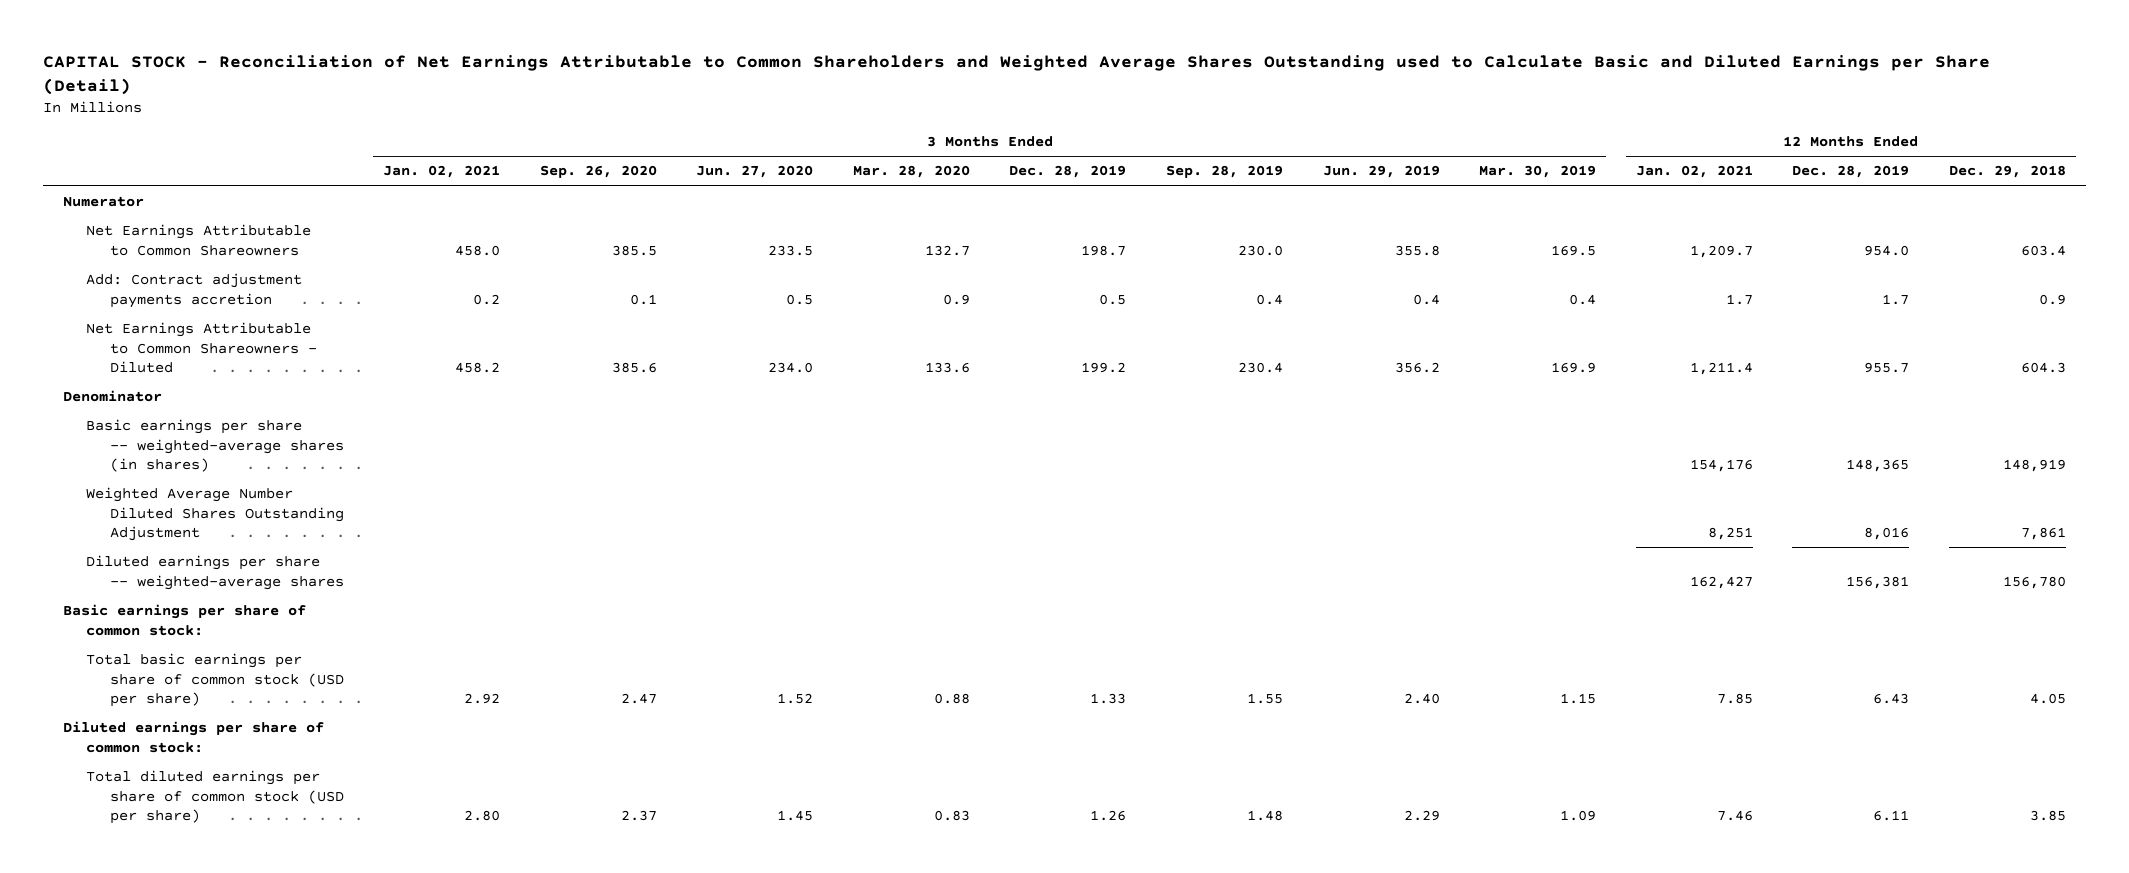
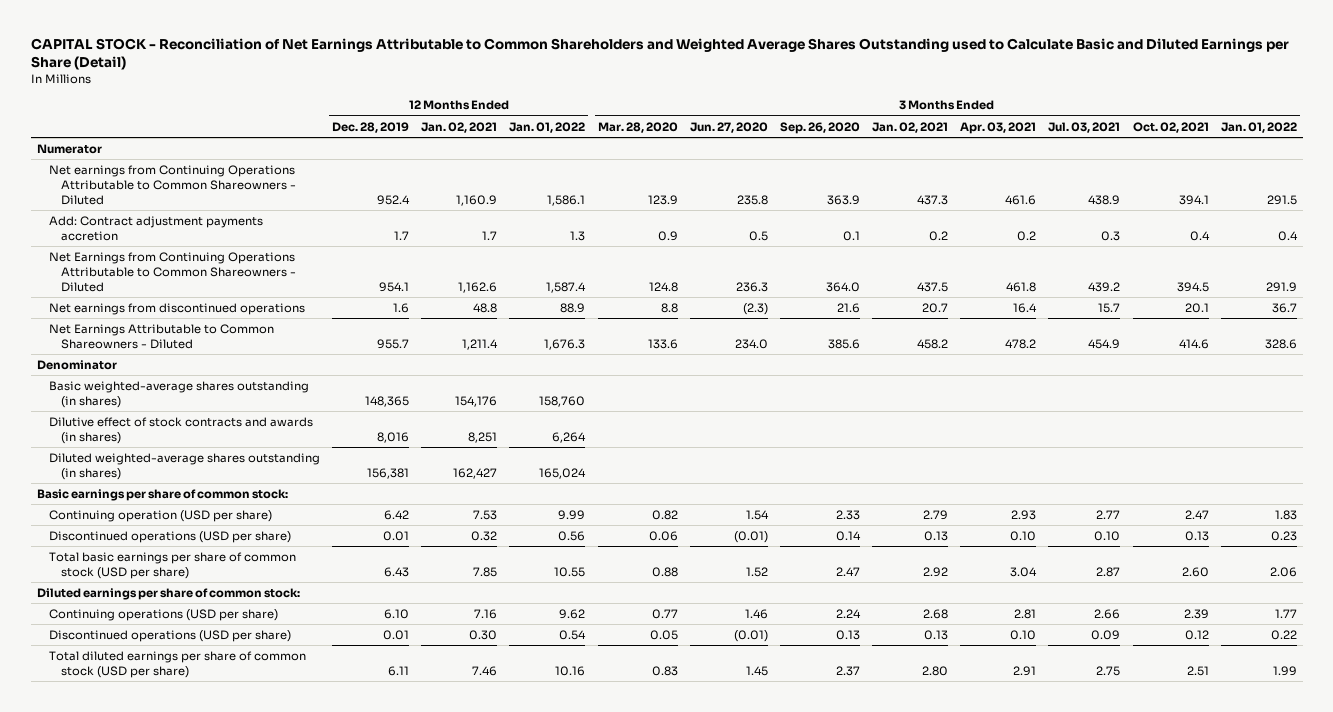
- | 3 Months Ended Jan. 02, 2021 | 3 Months Ended Sep. 26, 2020 | 3 Months Ended Jun. 27, 2020 | 3 Months Ended Mar. 28, 2020 | 3 Months Ended Dec. 28, 2019 | 3 Months Ended Sep. 28, 2019 | 3 Months Ended Jun. 29, 2019 | 3 Months Ended Mar. 30, 2019 | 12 Months Ended Jan. 02, 2021 | 12 Months Ended Dec. 28, 2019 | 12 Months Ended Dec. 29, 2018
+ | 12 Months Ended Dec. 28, 2019 | 12 Months Ended Jan. 02, 2021 | 12 Months Ended Jan. 01, 2022 | 3 Months Ended Mar. 28, 2020 | 3 Months Ended Jun. 27, 2020 | 3 Months Ended Sep. 26, 2020 | 3 Months Ended Jan. 02, 2021 | 3 Months Ended Apr. 03, 2021 | 3 Months Ended Jul. 03, 2021 | 3 Months Ended Oct. 02, 2021 | 3 Months Ended Jan. 01, 2022
- Net Earnings Attributable to Common Shareowners | 458.0 | 385.5 | 233.5 | 132.7 | 198.7 | 230.0 | 355.8 | 169.5 | 1,209.7 | 954.0 | 603.4
+ Net earnings from Continuing Operations Attributable to Common Shareowners - Diluted | 952.4 | 1,160.9 | 1,586.1 | 123.9 | 235.8 | 363.9 | 437.3 | 461.6 | 438.9 | 394.1 | 291.5
+ Net Earnings from Continuing Operations Attributable to Common Shareowners - Diluted | 954.1 | 1,162.6 | 1,587.4 | 124.8 | 236.3 | 364.0 | 437.5 | 461.8 | 439.2 | 394.5 | 291.9
+ Net earnings from discontinued operations | 1.6 | 48.8 | 88.9 | 8.8 | (2.3) | 21.6 | 20.7 | 16.4 | 15.7 | 20.1 | 36.7
- Basic earnings per share -- weighted-average shares (in shares) | | | | | | | | | 154,176 | 148,365 | 148,919
- Weighted Average Number Diluted Shares Outstanding Adjustment | | | | | | | | | 8,251 | 8,016 | 7,861
- Diluted earnings per share -- weighted-average shares | | | | | | | | | 162,427 | 156,381 | 156,780
+ Basic weighted-average shares outstanding (in shares) | 148,365 | 154,176 | 158,760 | | | | | | | |
+ Dilutive effect of stock contracts and awards (in shares) | 8,016 | 8,251 | 6,264 | | | | | | | |
+ Diluted weighted-average shares outstanding (in shares) | 156,381 | 162,427 | 165,024 | | | | | | | |
+ Continuing operation (USD per share) | 6.42 | 7.53 | 9.99 | 0.82 | 1.54 | 2.33 | 2.79 | 2.93 | 2.77 | 2.47 | 1.83
+ Discontinued operations (USD per share) | 0.01 | 0.32 | 0.56 | 0.06 | (0.01) | 0.14 | 0.13 | 0.10 | 0.10 | 0.13 | 0.23
+ Continuing operations (USD per share) | 6.10 | 7.16 | 9.62 | 0.77 | 1.46 | 2.24 | 2.68 | 2.81 | 2.66 | 2.39 | 1.77
+ Discontinued operations (USD per share) | 0.01 | 0.30 | 0.54 | 0.05 | (0.01) | 0.13 | 0.13 | 0.10 | 0.09 | 0.12 | 0.22

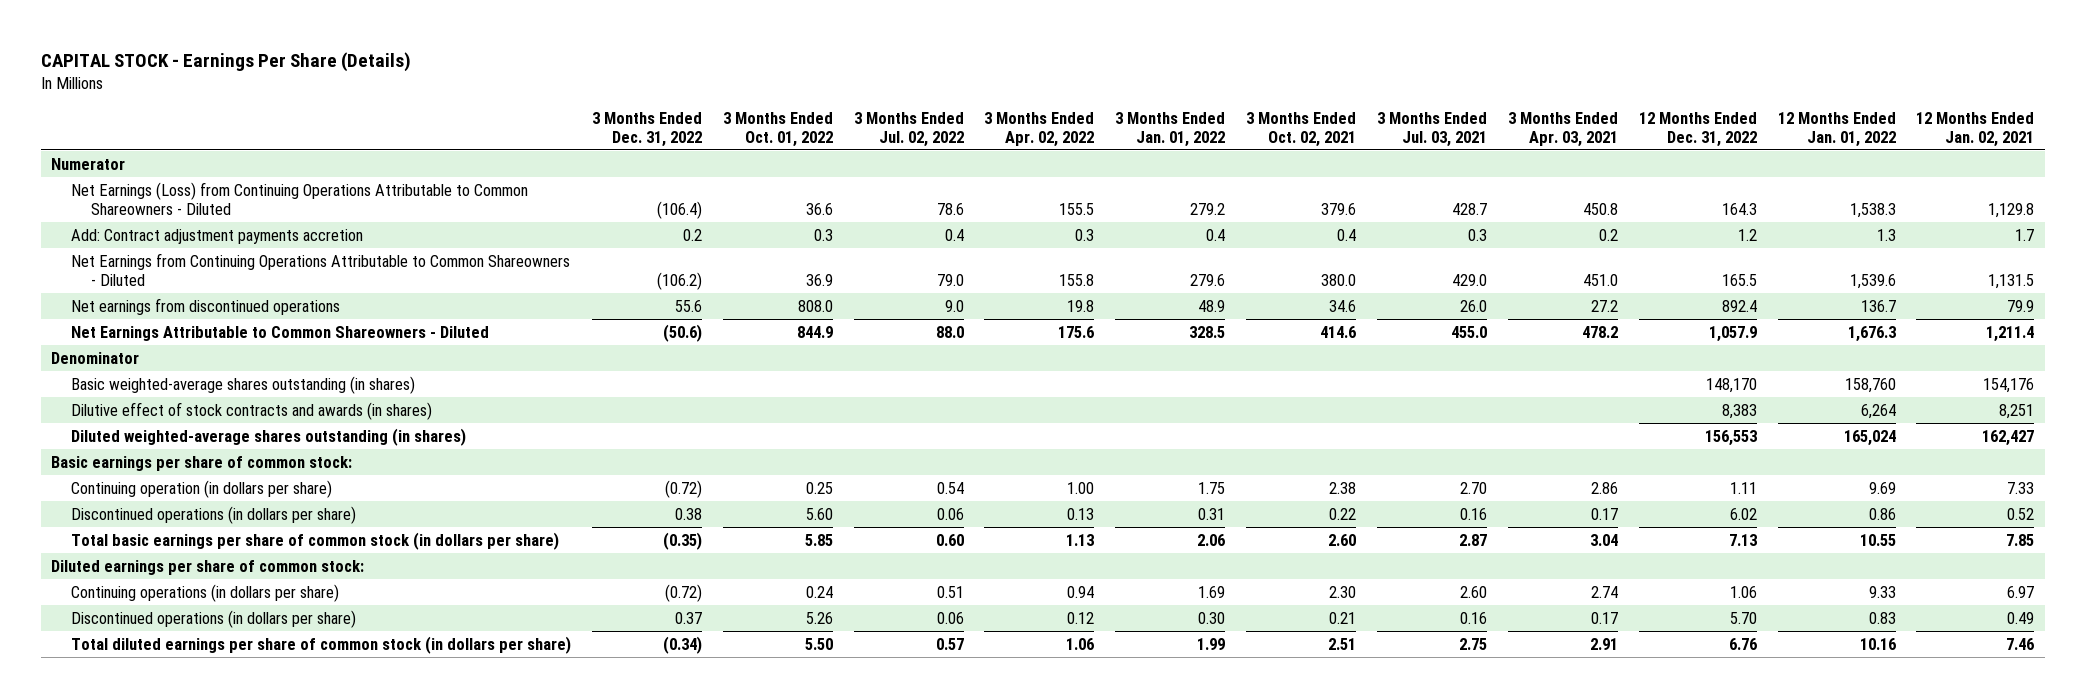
- CAPITAL STOCK - Reconciliation of Net Earnings Attributable to Common Shareholders and Weighted Average Shares Outstanding used to Calculate Basic and Diluted Earnings per Share (Detail)
+ CAPITAL STOCK - Earnings Per Share (Details)
- | 12 Months Ended Dec. 28, 2019 | 12 Months Ended Jan. 02, 2021 | 12 Months Ended Jan. 01, 2022 | 3 Months Ended Mar. 28, 2020 | 3 Months Ended Jun. 27, 2020 | 3 Months Ended Sep. 26, 2020 | 3 Months Ended Jan. 02, 2021 | 3 Months Ended Apr. 03, 2021 | 3 Months Ended Jul. 03, 2021 | 3 Months Ended Oct. 02, 2021 | 3 Months Ended Jan. 01, 2022
+ | 3 Months Ended Dec. 31, 2022 | 3 Months Ended Oct. 01, 2022 | 3 Months Ended Jul. 02, 2022 | 3 Months Ended Apr. 02, 2022 | 3 Months Ended Jan. 01, 2022 | 3 Months Ended Oct. 02, 2021 | 3 Months Ended Jul. 03, 2021 | 3 Months Ended Apr. 03, 2021 | 12 Months Ended Dec. 31, 2022 | 12 Months Ended Jan. 01, 2022 | 12 Months Ended Jan. 02, 2021
- Net earnings from Continuing Operations Attributable to Common Shareowners - Diluted | 952.4 | 1,160.9 | 1,586.1 | 123.9 | 235.8 | 363.9 | 437.3 | 461.6 | 438.9 | 394.1 | 291.5
+ Net Earnings (Loss) from Continuing Operations Attributable to Common Shareowners - Diluted | (106.4) | 36.6 | 78.6 | 155.5 | 279.2 | 379.6 | 428.7 | 450.8 | 164.3 | 1,538.3 | 1,129.8
- Net Earnings from Continuing Operations Attributable to Common Shareowners - Diluted | 954.1 | 1,162.6 | 1,587.4 | 124.8 | 236.3 | 364.0 | 437.5 | 461.8 | 439.2 | 394.5 | 291.9
- Net earnings from discontinued operations | 1.6 | 48.8 | 88.9 | 8.8 | (2.3) | 21.6 | 20.7 | 16.4 | 15.7 | 20.1 | 36.7
- Net Earnings Attributable to Common Shareowners - Diluted | 955.7 | 1,211.4 | 1,676.3 | 133.6 | 234.0 | 385.6 | 458.2 | 478.2 | 454.9 | 414.6 | 328.6
+ Net Earnings from Continuing Operations Attributable to Common Shareowners - Diluted | (106.2) | 36.9 | 79.0 | 155.8 | 279.6 | 380.0 | 429.0 | 451.0 | 165.5 | 1,539.6 | 1,131.5
+ Net earnings from discontinued operations | 55.6 | 808.0 | 9.0 | 19.8 | 48.9 | 34.6 | 26.0 | 27.2 | 892.4 | 136.7 | 79.9
+ Net Earnings Attributable to Common Shareowners - Diluted | (50.6) | 844.9 | 88.0 | 175.6 | 328.5 | 414.6 | 455.0 | 478.2 | 1,057.9 | 1,676.3 | 1,211.4
- Continuing operation (USD per share) | 6.42 | 7.53 | 9.99 | 0.82 | 1.54 | 2.33 | 2.79 | 2.93 | 2.77 | 2.47 | 1.83
- Discontinued operations (USD per share) | 0.01 | 0.32 | 0.56 | 0.06 | (0.01) | 0.14 | 0.13 | 0.10 | 0.10 | 0.13 | 0.23
- Total basic earnings per share of common stock (USD per share) | 6.43 | 7.85 | 10.55 | 0.88 | 1.52 | 2.47 | 2.92 | 3.04 | 2.87 | 2.60 | 2.06
+ Continuing operation (in dollars per share) | (0.72) | 0.25 | 0.54 | 1.00 | 1.75 | 2.38 | 2.70 | 2.86 | 1.11 | 9.69 | 7.33
+ Discontinued operations (in dollars per share) | 0.38 | 5.60 | 0.06 | 0.13 | 0.31 | 0.22 | 0.16 | 0.17 | 6.02 | 0.86 | 0.52
+ Total basic earnings per share of common stock (in dollars per share) | (0.35) | 5.85 | 0.60 | 1.13 | 2.06 | 2.60 | 2.87 | 3.04 | 7.13 | 10.55 | 7.85
- Continuing operations (USD per share) | 6.10 | 7.16 | 9.62 | 0.77 | 1.46 | 2.24 | 2.68 | 2.81 | 2.66 | 2.39 | 1.77
- Discontinued operations (USD per share) | 0.01 | 0.30 | 0.54 | 0.05 | (0.01) | 0.13 | 0.13 | 0.10 | 0.09 | 0.12 | 0.22
- Total diluted earnings per share of common stock (USD per share) | 6.11 | 7.46 | 10.16 | 0.83 | 1.45 | 2.37 | 2.80 | 2.91 | 2.75 | 2.51 | 1.99
+ Continuing operations (in dollars per share) | (0.72) | 0.24 | 0.51 | 0.94 | 1.69 | 2.30 | 2.60 | 2.74 | 1.06 | 9.33 | 6.97
+ Discontinued operations (in dollars per share) | 0.37 | 5.26 | 0.06 | 0.12 | 0.30 | 0.21 | 0.16 | 0.17 | 5.70 | 0.83 | 0.49
+ Total diluted earnings per share of common stock (in dollars per share) | (0.34) | 5.50 | 0.57 | 1.06 | 1.99 | 2.51 | 2.75 | 2.91 | 6.76 | 10.16 | 7.46

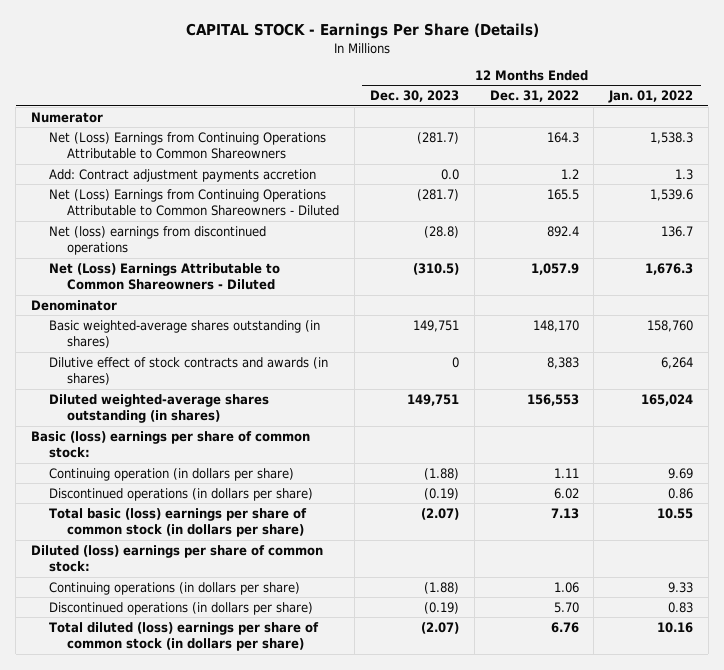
- | 3 Months Ended Dec. 31, 2022 | 3 Months Ended Oct. 01, 2022 | 3 Months Ended Jul. 02, 2022 | 3 Months Ended Apr. 02, 2022 | 3 Months Ended Jan. 01, 2022 | 3 Months Ended Oct. 02, 2021 | 3 Months Ended Jul. 03, 2021 | 3 Months Ended Apr. 03, 2021 | 12 Months Ended Dec. 31, 2022 | 12 Months Ended Jan. 01, 2022 | 12 Months Ended Jan. 02, 2021
+ | 12 Months Ended Dec. 30, 2023 | 12 Months Ended Dec. 31, 2022 | 12 Months Ended Jan. 01, 2022
- Net Earnings (Loss) from Continuing Operations Attributable to Common Shareowners - Diluted | (106.4) | 36.6 | 78.6 | 155.5 | 279.2 | 379.6 | 428.7 | 450.8 | 164.3 | 1,538.3 | 1,129.8
+ Net (Loss) Earnings from Continuing Operations Attributable to Common Shareowners | (281.7) | 164.3 | 1,538.3
- Net Earnings from Continuing Operations Attributable to Common Shareowners - Diluted | (106.2) | 36.9 | 79.0 | 155.8 | 279.6 | 380.0 | 429.0 | 451.0 | 165.5 | 1,539.6 | 1,131.5
- Net earnings from discontinued operations | 55.6 | 808.0 | 9.0 | 19.8 | 48.9 | 34.6 | 26.0 | 27.2 | 892.4 | 136.7 | 79.9
- Net Earnings Attributable to Common Shareowners - Diluted | (50.6) | 844.9 | 88.0 | 175.6 | 328.5 | 414.6 | 455.0 | 478.2 | 1,057.9 | 1,676.3 | 1,211.4
+ Net (Loss) Earnings from Continuing Operations Attributable to Common Shareowners - Diluted | (281.7) | 165.5 | 1,539.6
+ Net (loss) earnings from discontinued operations | (28.8) | 892.4 | 136.7
+ Net (Loss) Earnings Attributable to Common Shareowners - Diluted | (310.5) | 1,057.9 | 1,676.3
- Basic earnings per share of common stock:
+ Basic (loss) earnings per share of common stock:
- Total basic earnings per share of common stock (in dollars per share) | (0.35) | 5.85 | 0.60 | 1.13 | 2.06 | 2.60 | 2.87 | 3.04 | 7.13 | 10.55 | 7.85
- Diluted earnings per share of common stock:
+ Total basic (loss) earnings per share of common stock (in dollars per share) | (2.07) | 7.13 | 10.55
+ Diluted (loss) earnings per share of common stock:
- Total diluted earnings per share of common stock (in dollars per share) | (0.34) | 5.50 | 0.57 | 1.06 | 1.99 | 2.51 | 2.75 | 2.91 | 6.76 | 10.16 | 7.46
+ Total diluted (loss) earnings per share of common stock (in dollars per share) | (2.07) | 6.76 | 10.16

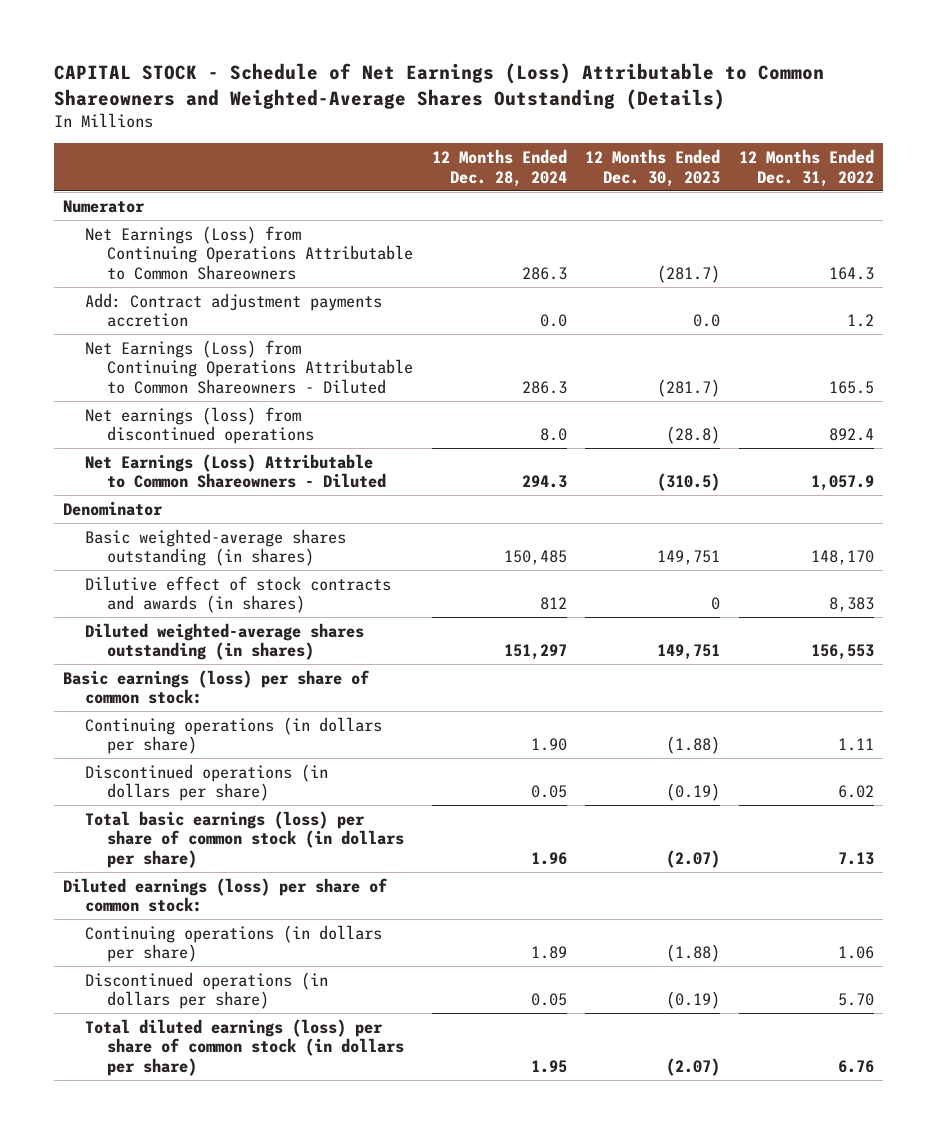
- CAPITAL STOCK - Earnings Per Share (Details)
+ CAPITAL STOCK - Schedule of Net Earnings (Loss) Attributable to Common Shareowners and Weighted-Average Shares Outstanding (Details)
- | 12 Months Ended Dec. 30, 2023 | 12 Months Ended Dec. 31, 2022 | 12 Months Ended Jan. 01, 2022
+ | 12 Months Ended Dec. 28, 2024 | 12 Months Ended Dec. 30, 2023 | 12 Months Ended Dec. 31, 2022
- Net (Loss) Earnings from Continuing Operations Attributable to Common Shareowners | (281.7) | 164.3 | 1,538.3
+ Net Earnings (Loss) from Continuing Operations Attributable to Common Shareowners | 286.3 | (281.7) | 164.3
- Net (Loss) Earnings from Continuing Operations Attributable to Common Shareowners - Diluted | (281.7) | 165.5 | 1,539.6
- Net (loss) earnings from discontinued operations | (28.8) | 892.4 | 136.7
- Net (Loss) Earnings Attributable to Common Shareowners - Diluted | (310.5) | 1,057.9 | 1,676.3
+ Net Earnings (Loss) from Continuing Operations Attributable to Common Shareowners - Diluted | 286.3 | (281.7) | 165.5
+ Net earnings (loss) from discontinued operations | 8.0 | (28.8) | 892.4
+ Net Earnings (Loss) Attributable to Common Shareowners - Diluted | 294.3 | (310.5) | 1,057.9
- Basic (loss) earnings per share of common stock:
- Continuing operation (in dollars per share) | (1.88) | 1.11 | 9.69
+ Basic earnings (loss) per share of common stock:
+ Continuing operations (in dollars per share) | 1.90 | (1.88) | 1.11
- Total basic (loss) earnings per share of common stock (in dollars per share) | (2.07) | 7.13 | 10.55
- Diluted (loss) earnings per share of common stock:
+ Total basic earnings (loss) per share of common stock (in dollars per share) | 1.96 | (2.07) | 7.13
+ Diluted earnings (loss) per share of common stock:
- Total diluted (loss) earnings per share of common stock (in dollars per share) | (2.07) | 6.76 | 10.16
+ Total diluted earnings (loss) per share of common stock (in dollars per share) | 1.95 | (2.07) | 6.76

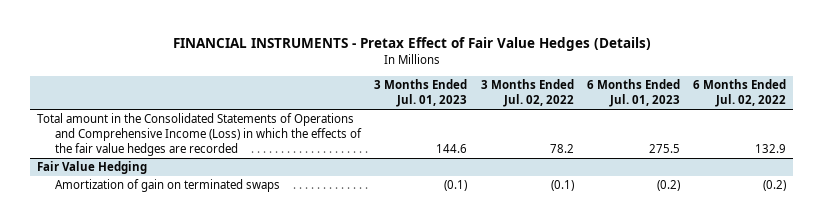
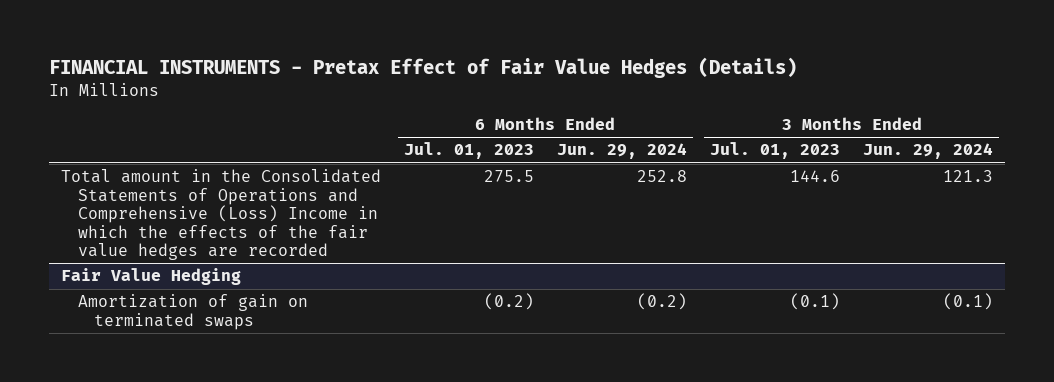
- | 3 Months Ended Jul. 01, 2023 | 3 Months Ended Jul. 02, 2022 | 6 Months Ended Jul. 01, 2023 | 6 Months Ended Jul. 02, 2022
+ | 6 Months Ended Jul. 01, 2023 | 6 Months Ended Jun. 29, 2024 | 3 Months Ended Jul. 01, 2023 | 3 Months Ended Jun. 29, 2024
- Total amount in the Consolidated Statements of Operations and Comprehensive Income (Loss) in which the effects of the fair value hedges are recorded | 144.6 | 78.2 | 275.5 | 132.9
+ Total amount in the Consolidated Statements of Operations and Comprehensive (Loss) Income in which the effects of the fair value hedges are recorded | 275.5 | 252.8 | 144.6 | 121.3

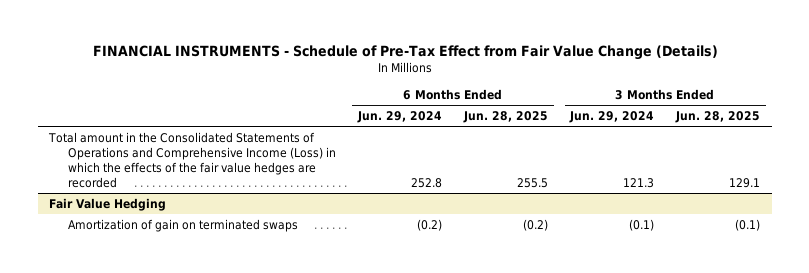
- FINANCIAL INSTRUMENTS - Pretax Effect of Fair Value Hedges (Details)
+ FINANCIAL INSTRUMENTS - Schedule of Pre-Tax Effect from Fair Value Change (Details)
- | 6 Months Ended Jul. 01, 2023 | 6 Months Ended Jun. 29, 2024 | 3 Months Ended Jul. 01, 2023 | 3 Months Ended Jun. 29, 2024
+ | 6 Months Ended Jun. 29, 2024 | 6 Months Ended Jun. 28, 2025 | 3 Months Ended Jun. 29, 2024 | 3 Months Ended Jun. 28, 2025
- Total amount in the Consolidated Statements of Operations and Comprehensive (Loss) Income in which the effects of the fair value hedges are recorded | 275.5 | 252.8 | 144.6 | 121.3
+ Total amount in the Consolidated Statements of Operations and Comprehensive Income (Loss) in which the effects of the fair value hedges are recorded | 252.8 | 255.5 | 121.3 | 129.1

